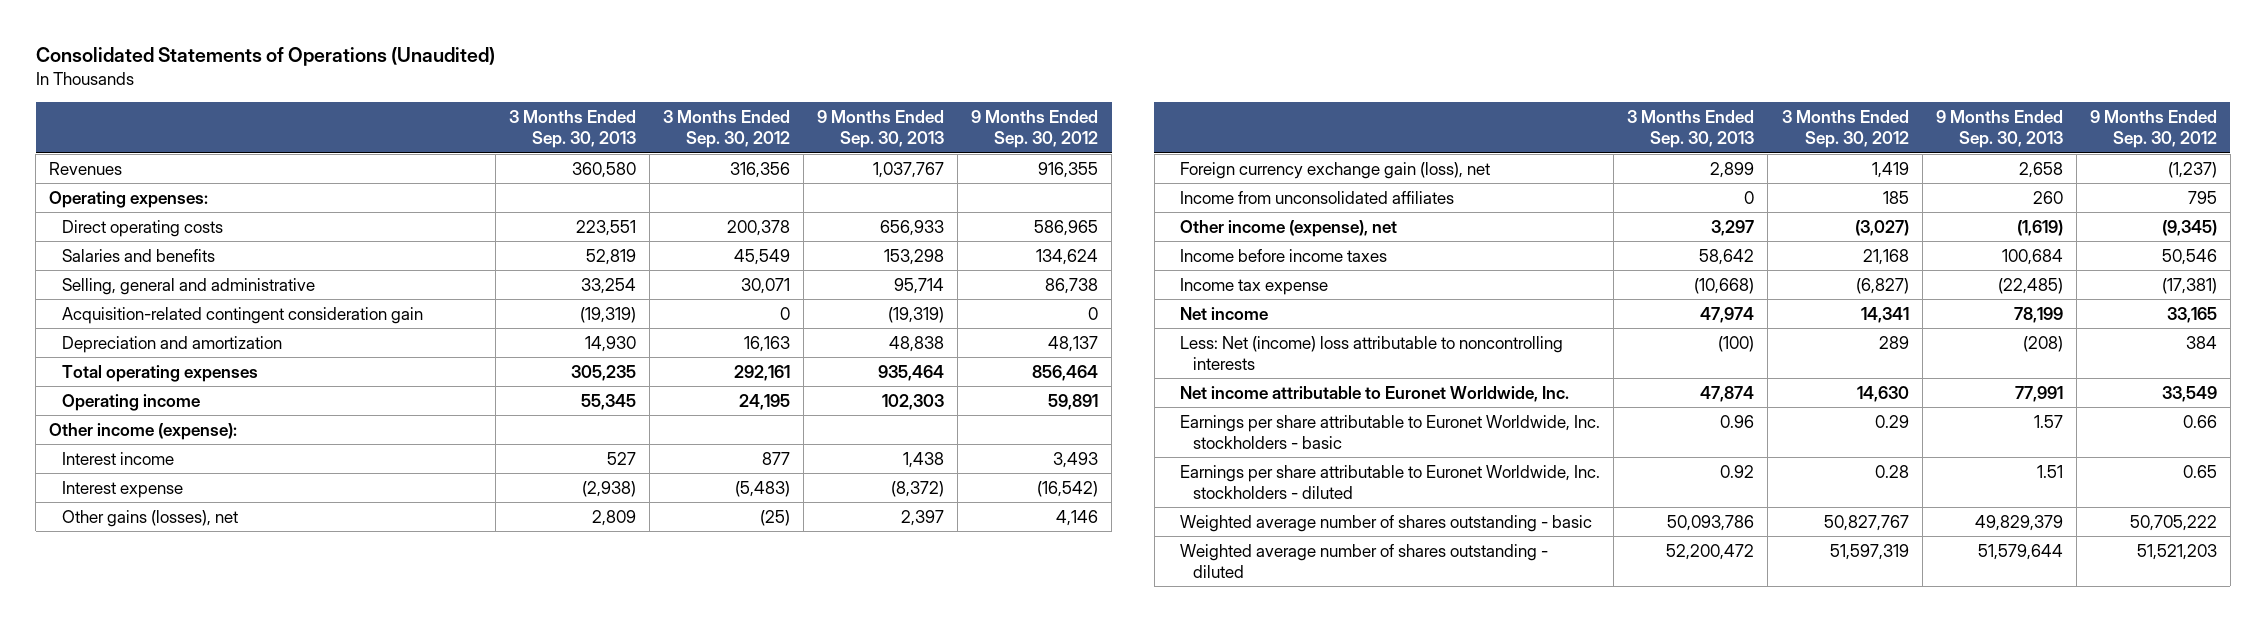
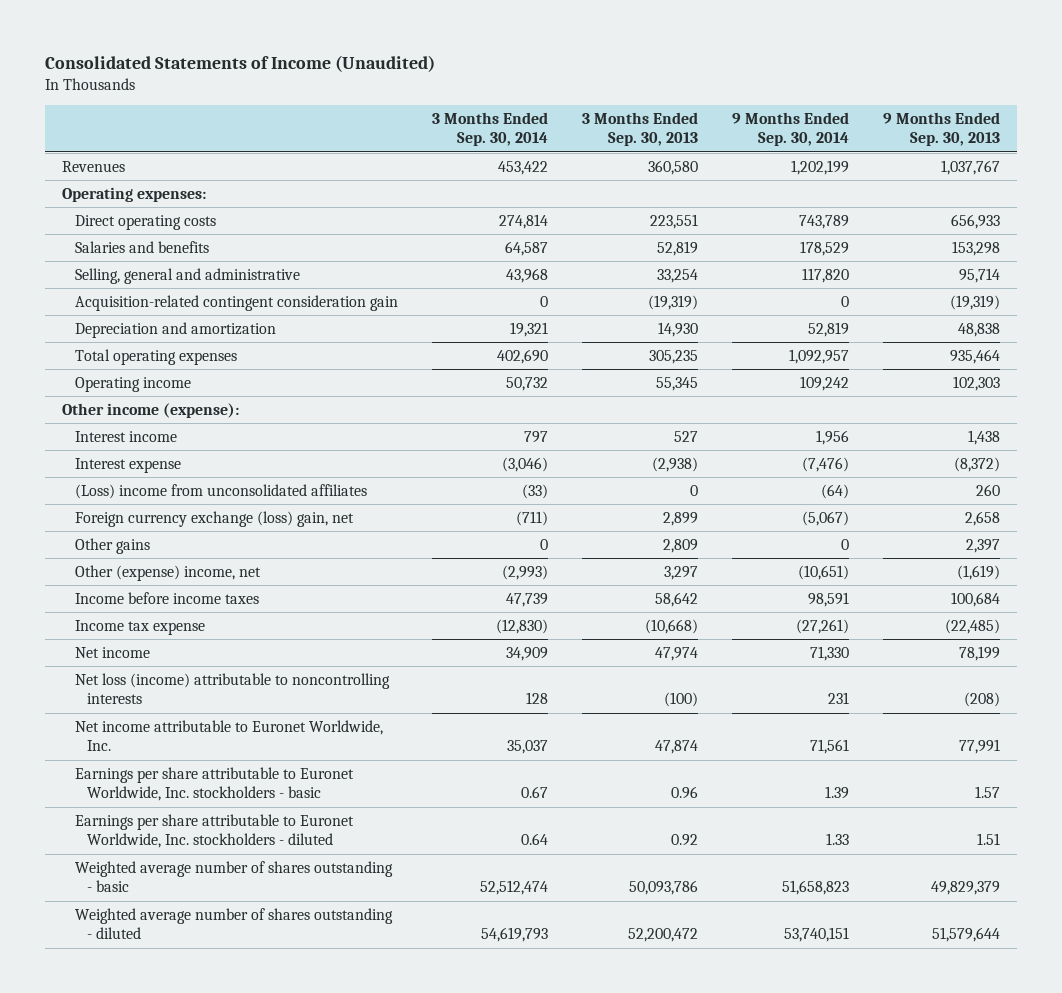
- Consolidated Statements of Operations (Unaudited)
+ Consolidated Statements of Income (Unaudited)
- | 3 Months Ended Sep. 30, 2013 | 3 Months Ended Sep. 30, 2012 | 9 Months Ended Sep. 30, 2013 | 9 Months Ended Sep. 30, 2012
+ | 3 Months Ended Sep. 30, 2014 | 3 Months Ended Sep. 30, 2013 | 9 Months Ended Sep. 30, 2014 | 9 Months Ended Sep. 30, 2013
- Other gains (losses), net | 2,809 | (25) | 2,397 | 4,146
- Foreign currency exchange gain (loss), net | 2,899 | 1,419 | 2,658 | (1,237)
- Income from unconsolidated affiliates | 0 | 185 | 260 | 795
- Other income (expense), net | 3,297 | (3,027) | (1,619) | (9,345)
+ (Loss) income from unconsolidated affiliates | (33) | 0 | (64) | 260
+ Foreign currency exchange (loss) gain, net | (711) | 2,899 | (5,067) | 2,658
+ Other gains | 0 | 2,809 | 0 | 2,397
+ Other (expense) income, net | (2,993) | 3,297 | (10,651) | (1,619)
- Less: Net (income) loss attributable to noncontrolling interests | (100) | 289 | (208) | 384
+ Net loss (income) attributable to noncontrolling interests | 128 | (100) | 231 | (208)

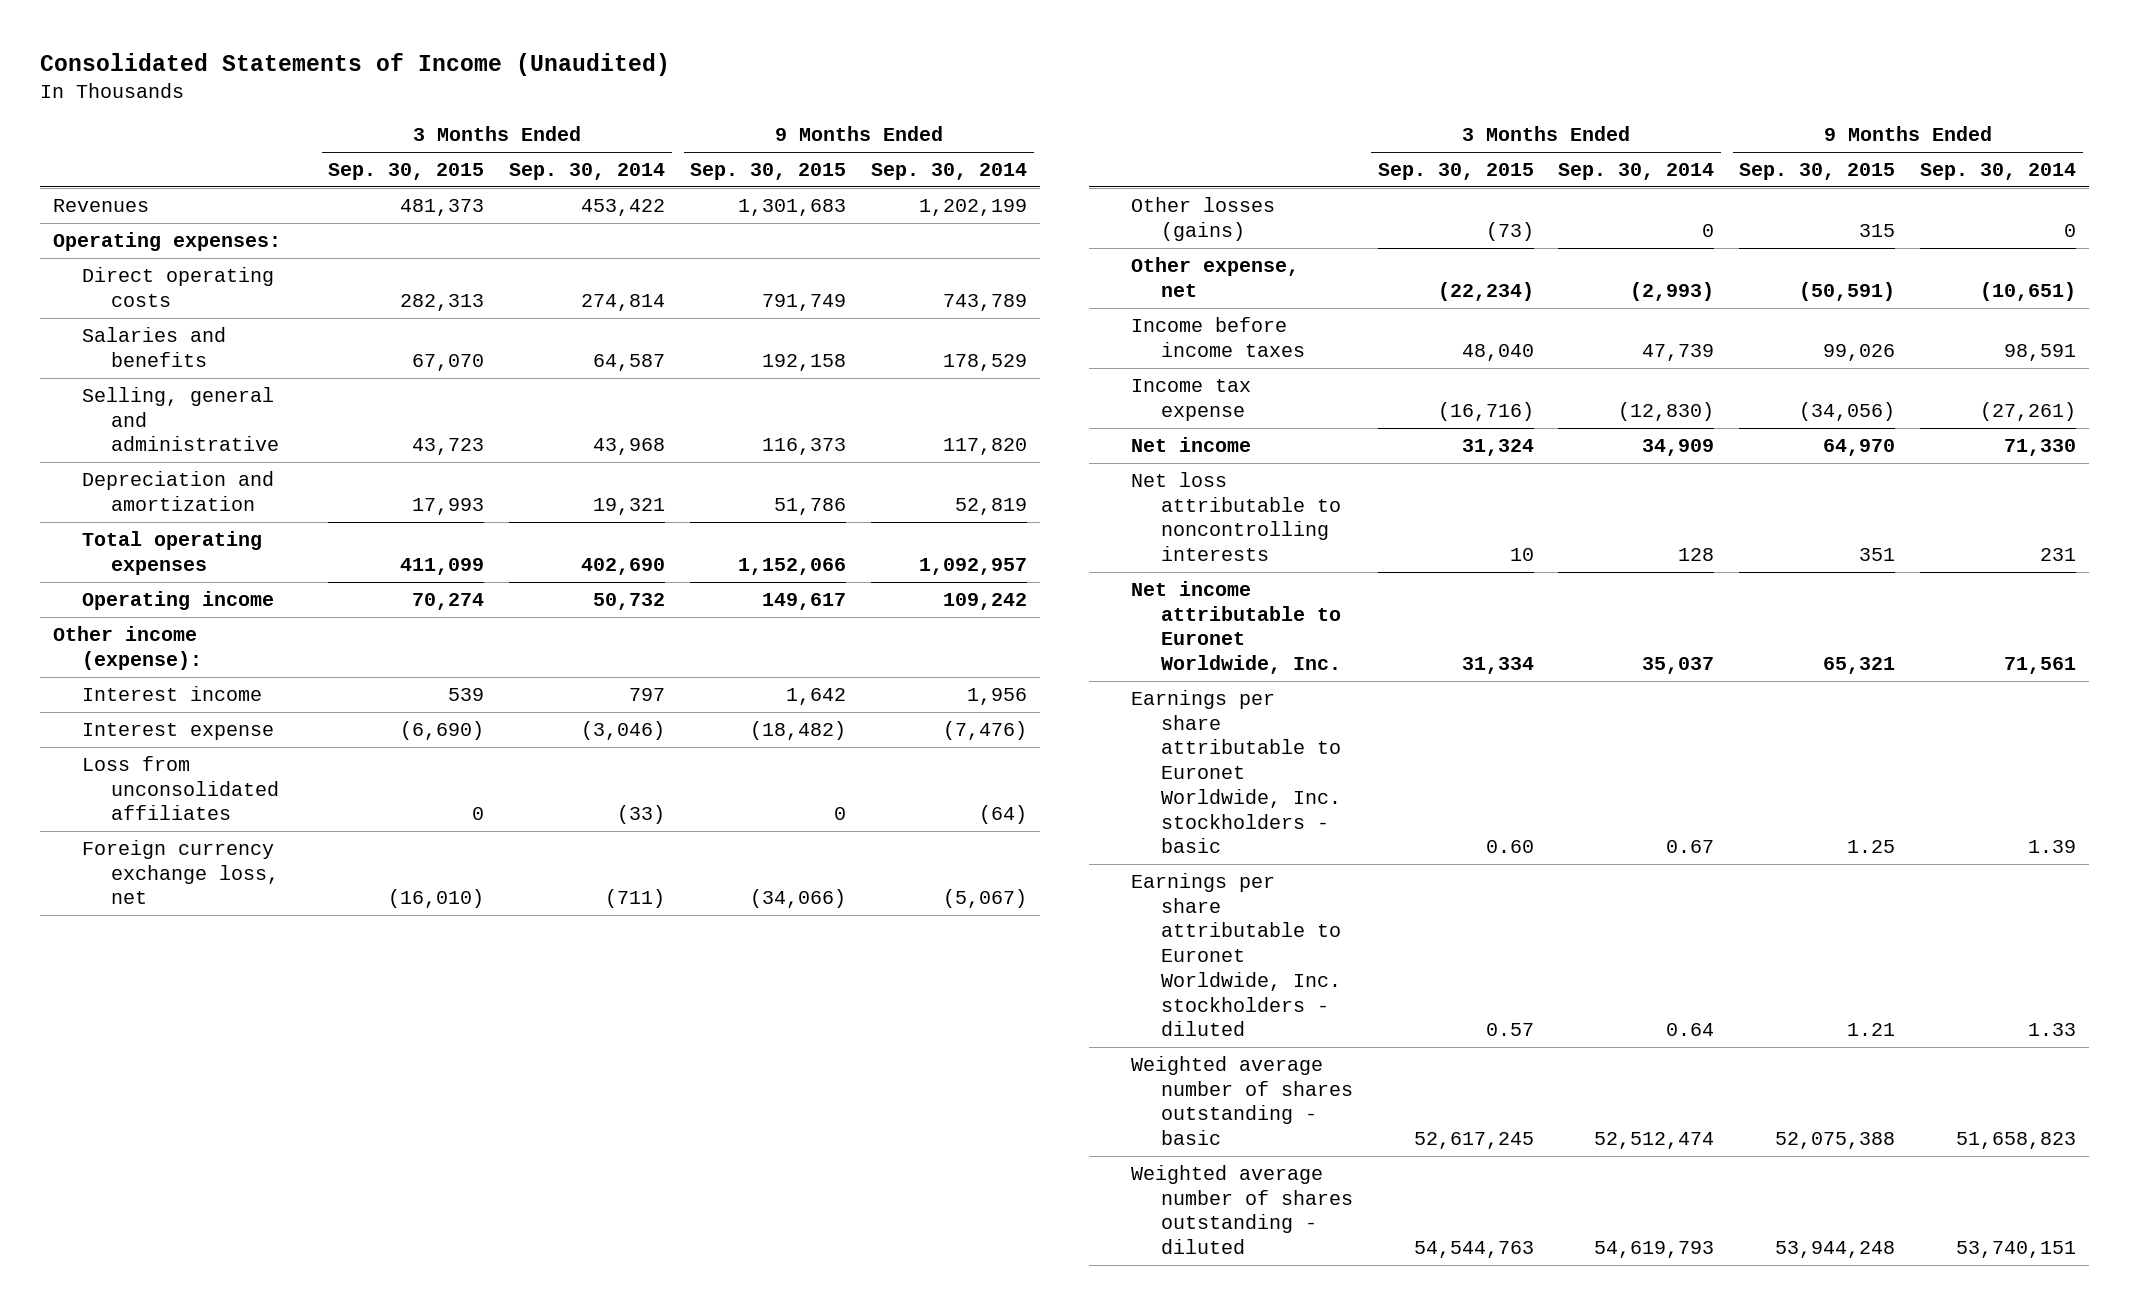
- | 3 Months Ended Sep. 30, 2014 | 3 Months Ended Sep. 30, 2013 | 9 Months Ended Sep. 30, 2014 | 9 Months Ended Sep. 30, 2013
+ | 3 Months Ended Sep. 30, 2015 | 3 Months Ended Sep. 30, 2014 | 9 Months Ended Sep. 30, 2015 | 9 Months Ended Sep. 30, 2014
- Acquisition-related contingent consideration gain | 0 | (19,319) | 0 | (19,319)
- (Loss) income from unconsolidated affiliates | (33) | 0 | (64) | 260
- Foreign currency exchange (loss) gain, net | (711) | 2,899 | (5,067) | 2,658
- Other gains | 0 | 2,809 | 0 | 2,397
- Other (expense) income, net | (2,993) | 3,297 | (10,651) | (1,619)
+ Loss from unconsolidated affiliates | 0 | (33) | 0 | (64)
+ Foreign currency exchange loss, net | (16,010) | (711) | (34,066) | (5,067)
+ Other losses (gains) | (73) | 0 | 315 | 0
+ Other expense, net | (22,234) | (2,993) | (50,591) | (10,651)
- Net loss (income) attributable to noncontrolling interests | 128 | (100) | 231 | (208)
+ Net loss attributable to noncontrolling interests | 10 | 128 | 351 | 231

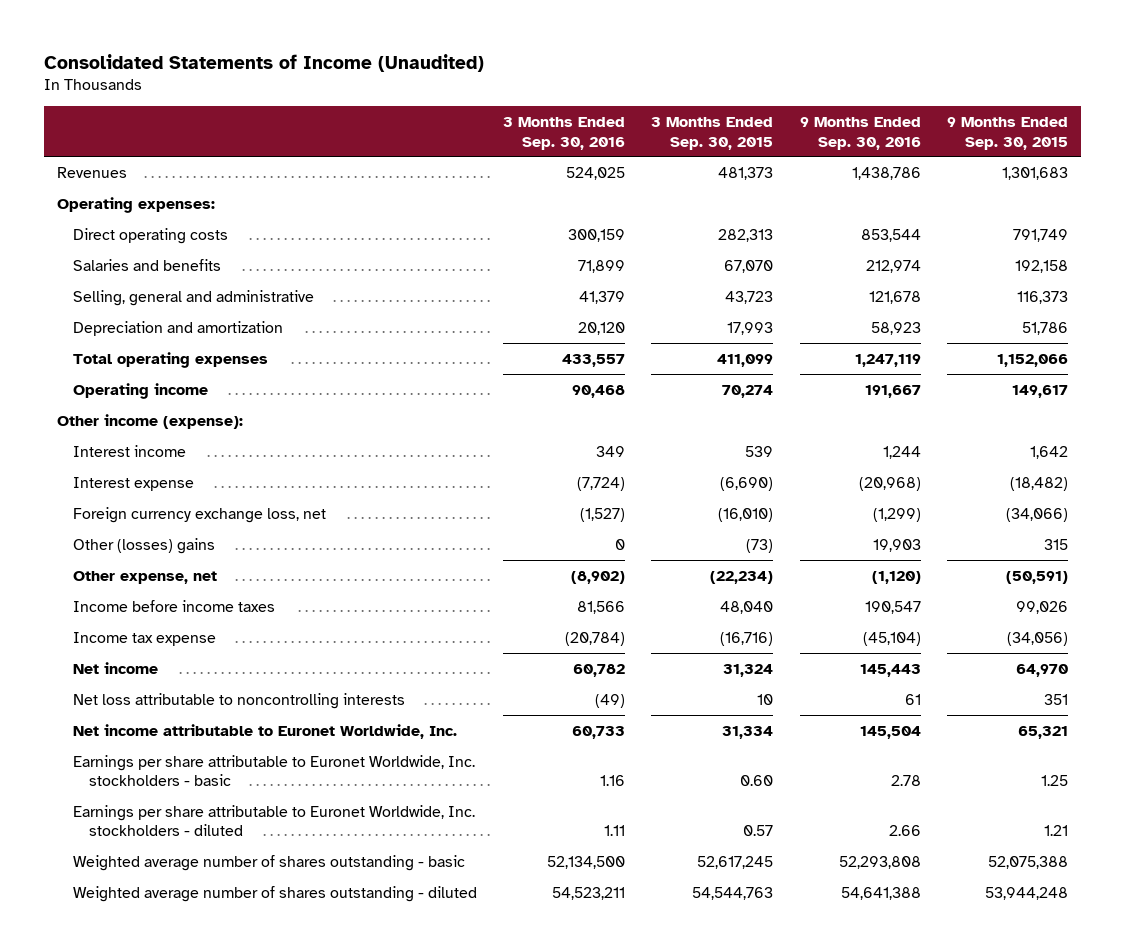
- | 3 Months Ended Sep. 30, 2015 | 3 Months Ended Sep. 30, 2014 | 9 Months Ended Sep. 30, 2015 | 9 Months Ended Sep. 30, 2014
+ | 3 Months Ended Sep. 30, 2016 | 3 Months Ended Sep. 30, 2015 | 9 Months Ended Sep. 30, 2016 | 9 Months Ended Sep. 30, 2015
- Loss from unconsolidated affiliates | 0 | (33) | 0 | (64)
- Other losses (gains) | (73) | 0 | 315 | 0
+ Other (losses) gains | 0 | (73) | 19,903 | 315

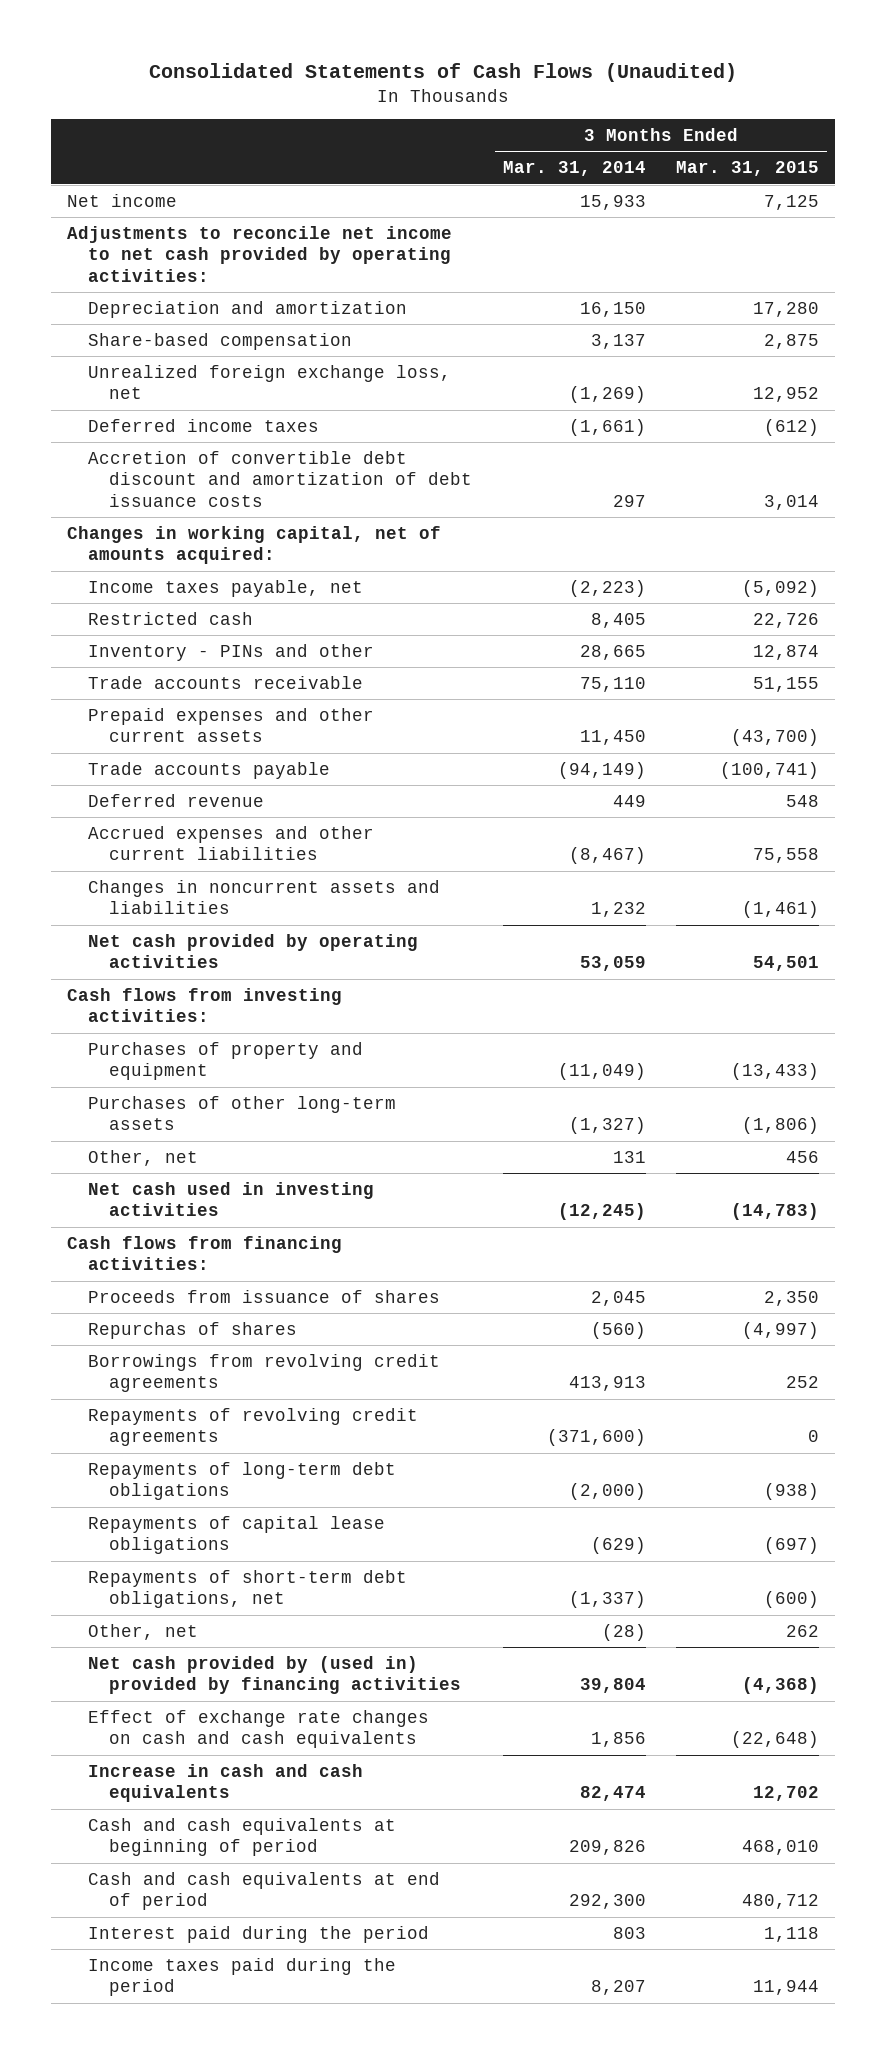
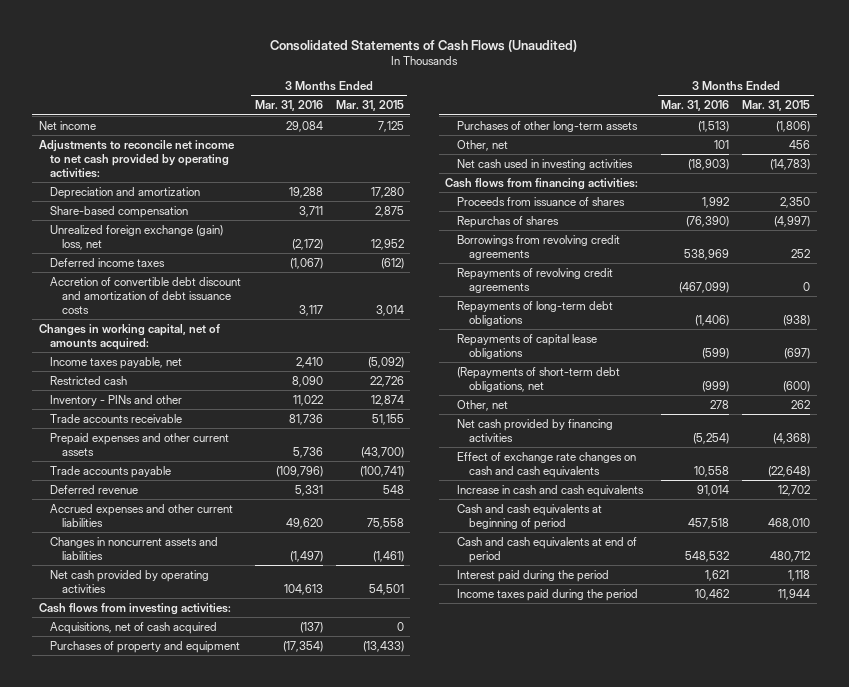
- | 3 Months Ended Mar. 31, 2014 | 3 Months Ended Mar. 31, 2015
+ | 3 Months Ended Mar. 31, 2016 | 3 Months Ended Mar. 31, 2015
- Unrealized foreign exchange loss, net | (1,269) | 12,952
+ Unrealized foreign exchange (gain) loss, net | (2,172) | 12,952
+ Acquisitions, net of cash acquired | (137) | 0
- Repayments of short-term debt obligations, net | (1,337) | (600)
+ (Repayments of short-term debt obligations, net | (999) | (600)
- Net cash provided by (used in) provided by financing activities | 39,804 | (4,368)
+ Net cash provided by financing activities | (5,254) | (4,368)

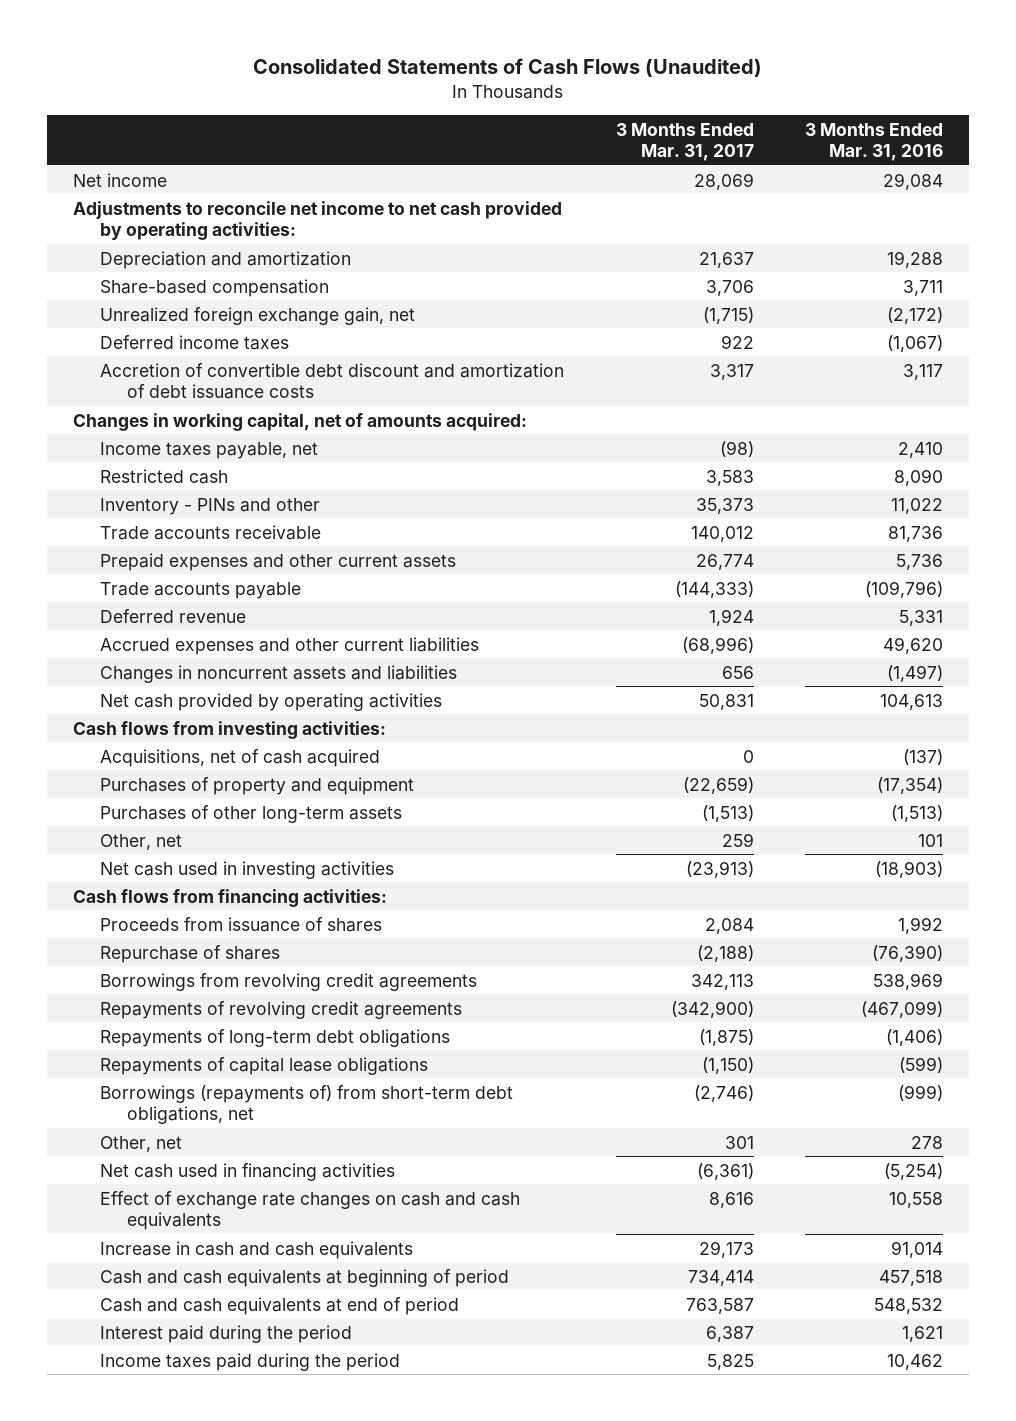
- | 3 Months Ended Mar. 31, 2016 | 3 Months Ended Mar. 31, 2015
+ | 3 Months Ended Mar. 31, 2017 | 3 Months Ended Mar. 31, 2016
- Unrealized foreign exchange (gain) loss, net | (2,172) | 12,952
+ Unrealized foreign exchange gain, net | (1,715) | (2,172)
- Repurchas of shares | (76,390) | (4,997)
+ Repurchase of shares | (2,188) | (76,390)
- (Repayments of short-term debt obligations, net | (999) | (600)
+ Borrowings (repayments of) from short-term debt obligations, net | (2,746) | (999)
- Net cash provided by financing activities | (5,254) | (4,368)
+ Net cash used in financing activities | (6,361) | (5,254)

